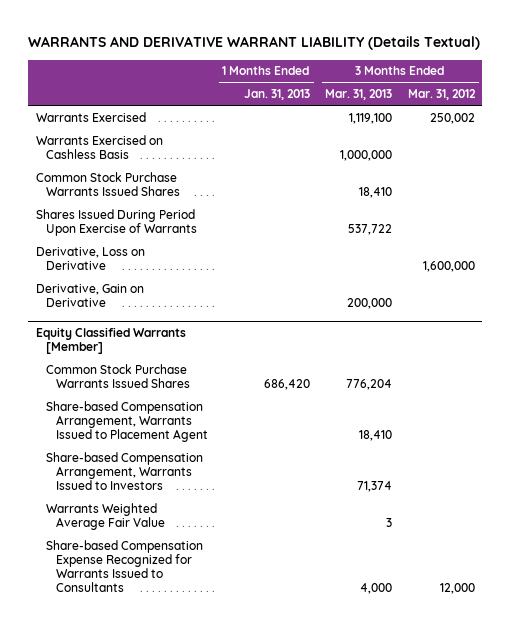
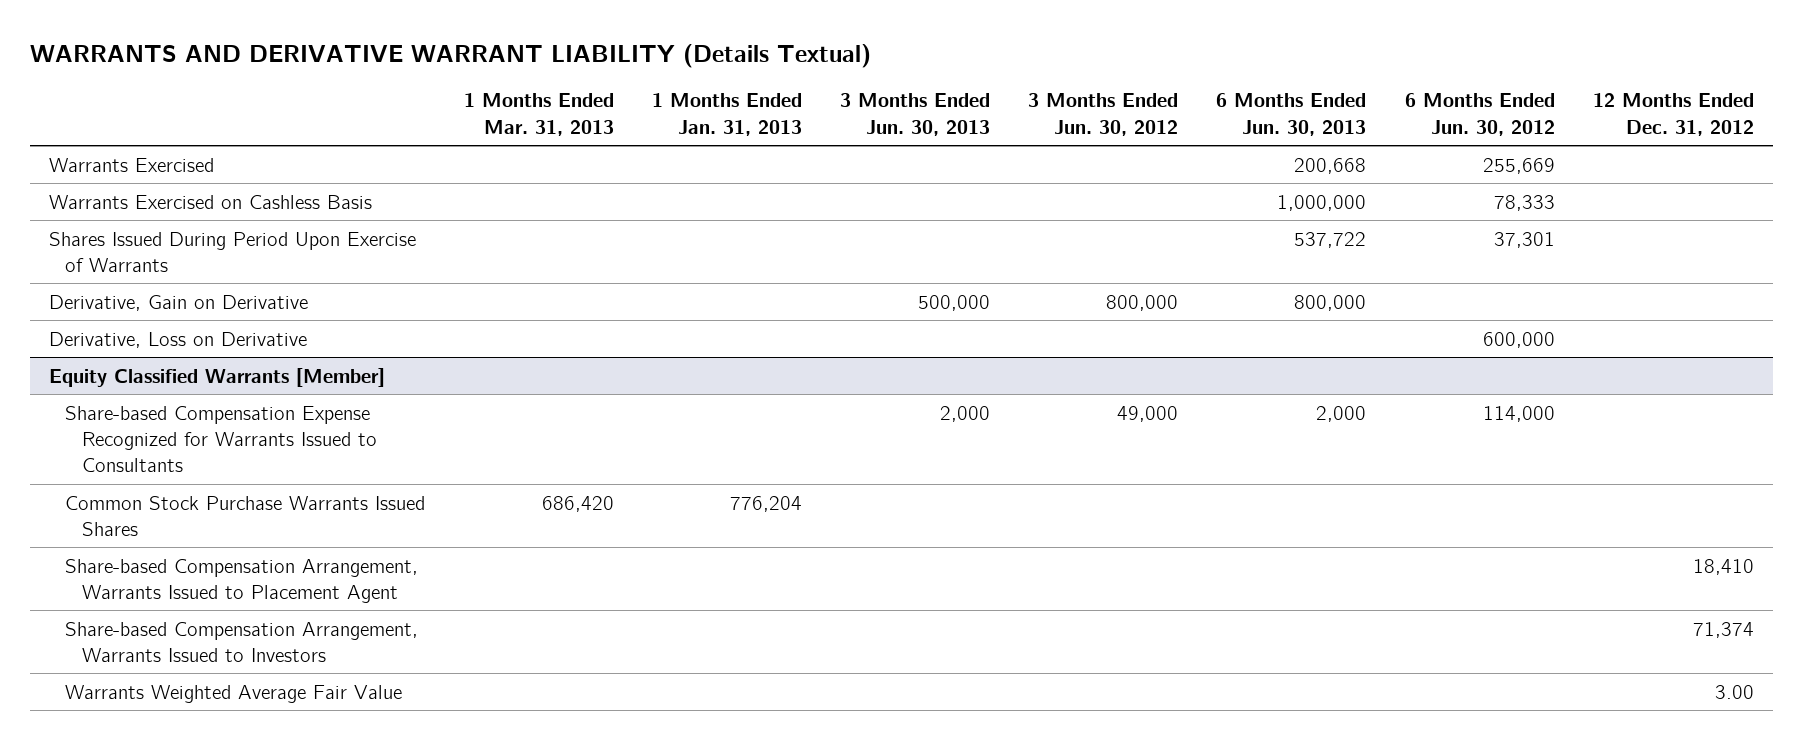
- | 1 Months Ended Jan. 31, 2013 | 3 Months Ended Mar. 31, 2013 | 3 Months Ended Mar. 31, 2012
+ | 1 Months Ended Mar. 31, 2013 | 1 Months Ended Jan. 31, 2013 | 3 Months Ended Jun. 30, 2013 | 3 Months Ended Jun. 30, 2012 | 6 Months Ended Jun. 30, 2013 | 6 Months Ended Jun. 30, 2012 | 12 Months Ended Dec. 31, 2012
- Common Stock Purchase Warrants Issued Shares | | 18,410 |
moved down: Derivative, Loss on Derivative | | | | | | 600,000 |
@ Equity Classified Warrants [Member]
- Common Stock Purchase Warrants Issued Shares | 686,420 | 776,204 |
moved up: Share-based Compensation Expense Recognized for Warrants Issued to Consultants | | | 2,000 | 49,000 | 2,000 | 114,000 |
+ Common Stock Purchase Warrants Issued Shares | 686,420 | 776,204 | | | | |

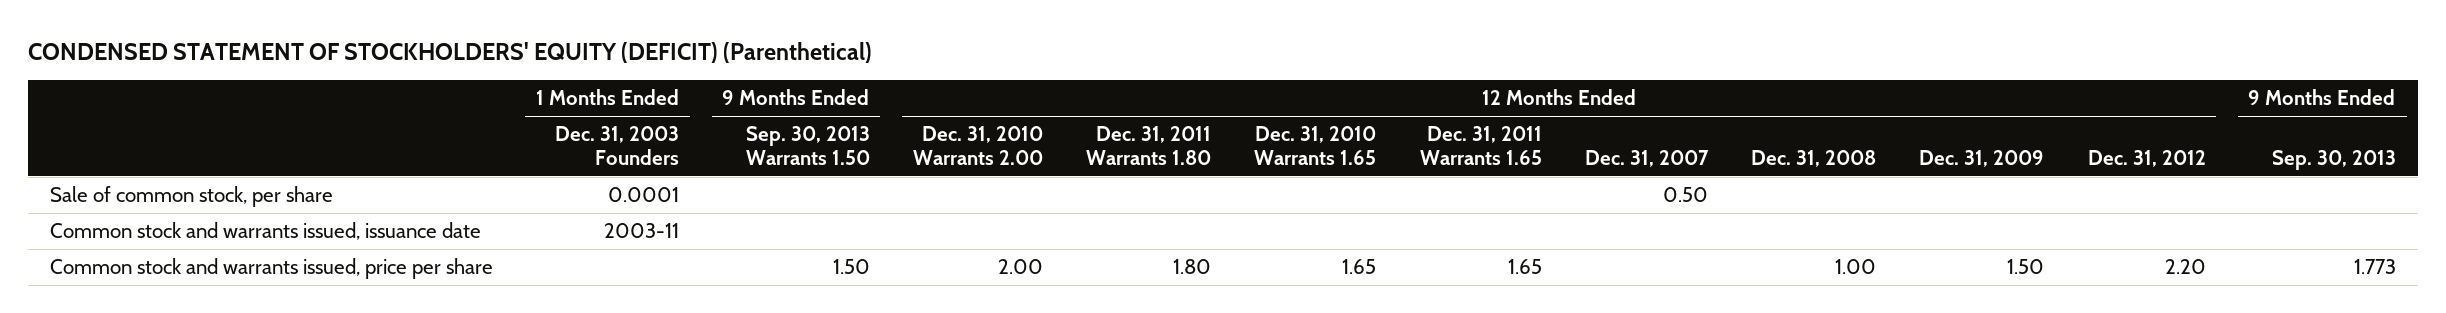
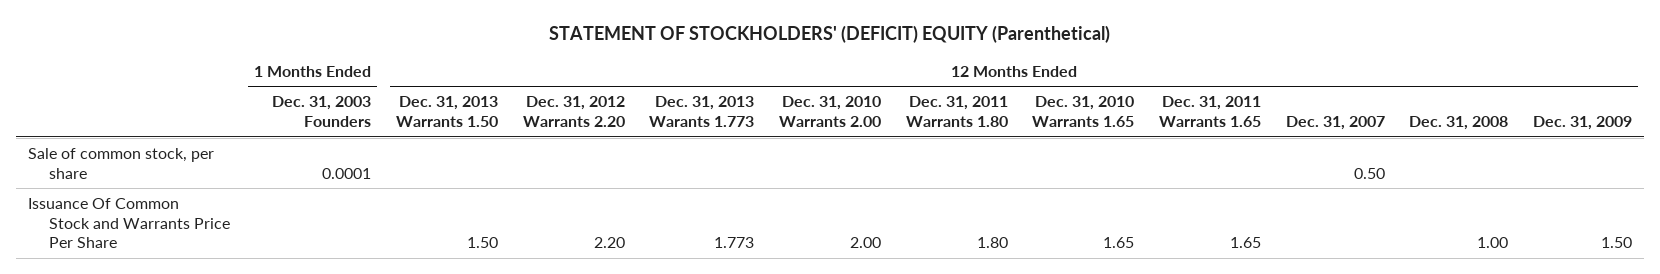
- CONDENSED STATEMENT OF STOCKHOLDERS' EQUITY (DEFICIT) (Parenthetical)
+ STATEMENT OF STOCKHOLDERS' (DEFICIT) EQUITY (Parenthetical)
- | 1 Months Ended Dec. 31, 2003 Founders | 9 Months Ended Sep. 30, 2013 Warrants 1.50 | 12 Months Ended Dec. 31, 2010 Warrants 2.00 | 12 Months Ended Dec. 31, 2011 Warrants 1.80 | 12 Months Ended Dec. 31, 2010 Warrants 1.65 | 12 Months Ended Dec. 31, 2011 Warrants 1.65 | 12 Months Ended Dec. 31, 2007 | 12 Months Ended Dec. 31, 2008 | 12 Months Ended Dec. 31, 2009 | 12 Months Ended Dec. 31, 2012 | 9 Months Ended Sep. 30, 2013
+ | 1 Months Ended Dec. 31, 2003 Founders | 12 Months Ended Dec. 31, 2013 Warrants 1.50 | 12 Months Ended Dec. 31, 2012 Warrants 2.20 | 12 Months Ended Dec. 31, 2013 Warants 1.773 | 12 Months Ended Dec. 31, 2010 Warrants 2.00 | 12 Months Ended Dec. 31, 2011 Warrants 1.80 | 12 Months Ended Dec. 31, 2010 Warrants 1.65 | 12 Months Ended Dec. 31, 2011 Warrants 1.65 | 12 Months Ended Dec. 31, 2007 | 12 Months Ended Dec. 31, 2008 | 12 Months Ended Dec. 31, 2009
- Common stock and warrants issued, issuance date | 2003-11 | | | | | | | | | |
- Common stock and warrants issued, price per share | | 1.50 | 2.00 | 1.80 | 1.65 | 1.65 | | 1.00 | 1.50 | 2.20 | 1.773
+ Issuance Of Common Stock and Warrants Price Per Share | | 1.50 | 2.20 | 1.773 | 2.00 | 1.80 | 1.65 | 1.65 | | 1.00 | 1.50

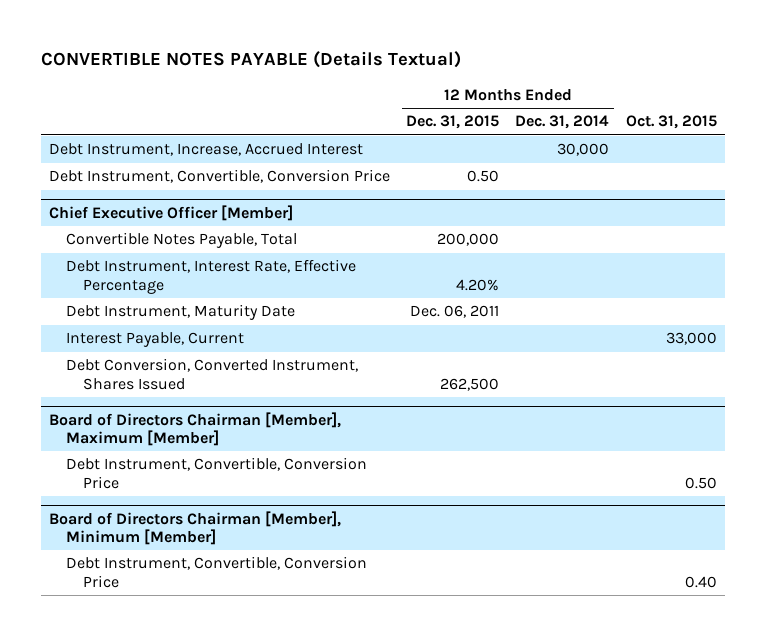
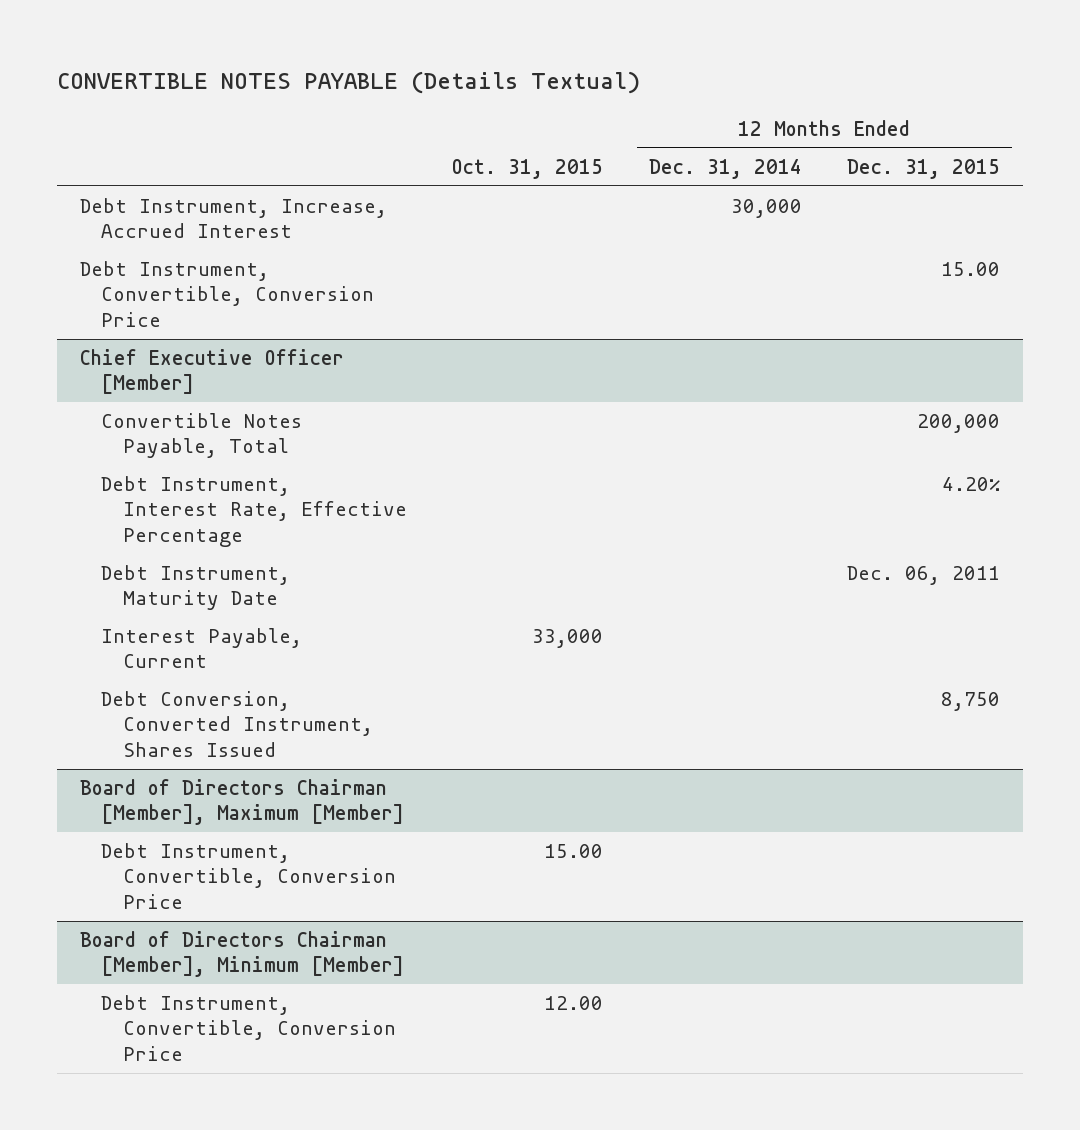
- | 12 Months Ended Dec. 31, 2015 | 12 Months Ended Dec. 31, 2014 | Oct. 31, 2015
+ | Oct. 31, 2015 | 12 Months Ended Dec. 31, 2014 | 12 Months Ended Dec. 31, 2015
- Debt Instrument, Convertible, Conversion Price | 0.50 | |
+ Debt Instrument, Convertible, Conversion Price | | | 15.00
@ Chief Executive Officer [Member]
- Debt Conversion, Converted Instrument, Shares Issued | 262,500 | |
+ Debt Conversion, Converted Instrument, Shares Issued | | | 8,750
@ Board of Directors Chairman [Member], Maximum [Member]
- Debt Instrument, Convertible, Conversion Price | | | 0.50
+ Debt Instrument, Convertible, Conversion Price | 15.00 | |
@ Board of Directors Chairman [Member], Minimum [Member]
- Debt Instrument, Convertible, Conversion Price | | | 0.40
+ Debt Instrument, Convertible, Conversion Price | 12.00 | |

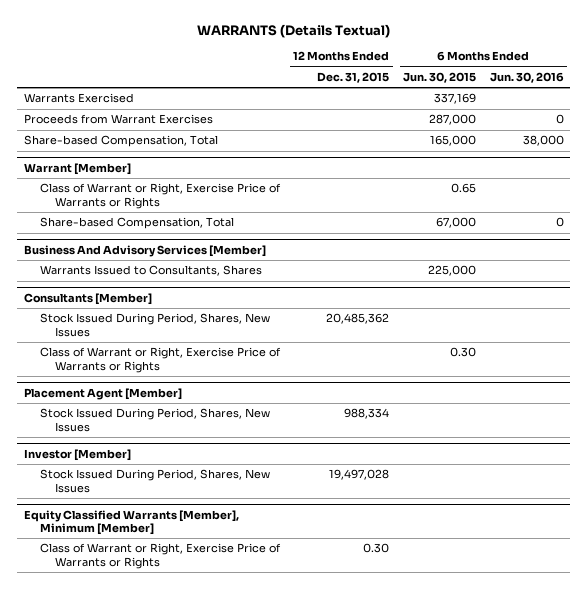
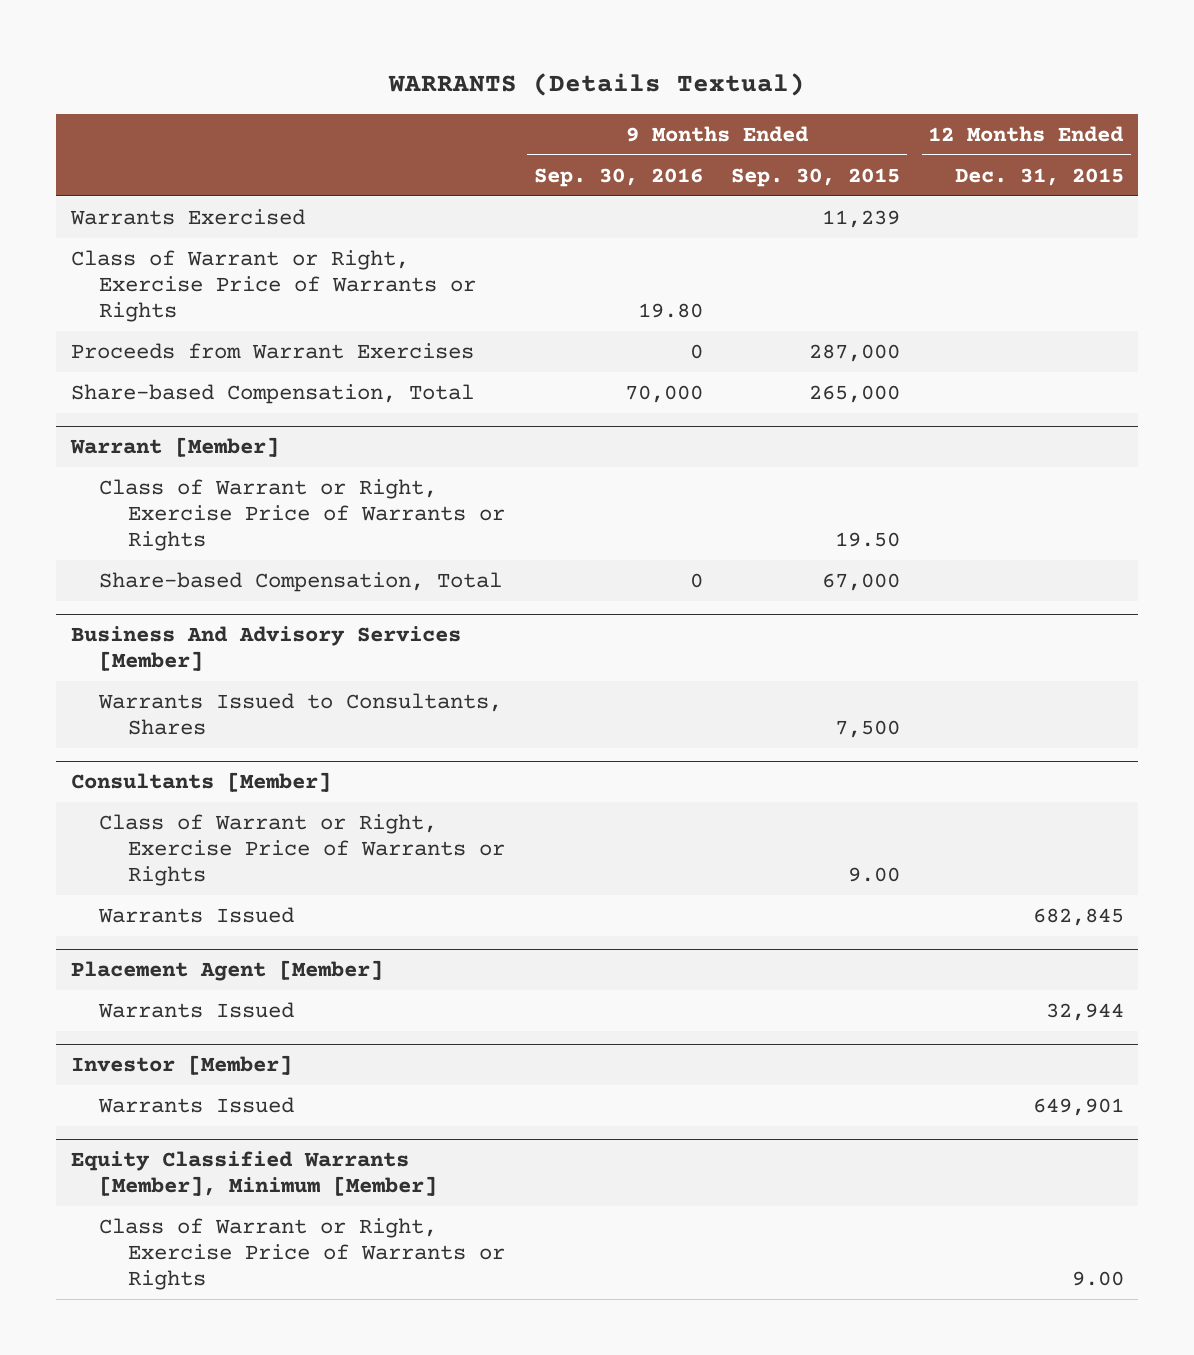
- | 12 Months Ended Dec. 31, 2015 | 6 Months Ended Jun. 30, 2015 | 6 Months Ended Jun. 30, 2016
+ | 9 Months Ended Sep. 30, 2016 | 9 Months Ended Sep. 30, 2015 | 12 Months Ended Dec. 31, 2015
+ Class of Warrant or Right, Exercise Price of Warrants or Rights | 19.80 | |
@ Consultants [Member]
- Stock Issued During Period, Shares, New Issues | 20,485,362 | |
+ Warrants Issued | | | 682,845
@ Placement Agent [Member]
- Stock Issued During Period, Shares, New Issues | 988,334 | |
+ Warrants Issued | | | 32,944
@ Investor [Member]
- Stock Issued During Period, Shares, New Issues | 19,497,028 | |
+ Warrants Issued | | | 649,901
@ Equity Classified Warrants [Member], Minimum [Member]
- Class of Warrant or Right, Exercise Price of Warrants or Rights | 0.30 | |
+ Class of Warrant or Right, Exercise Price of Warrants or Rights | | | 9.00

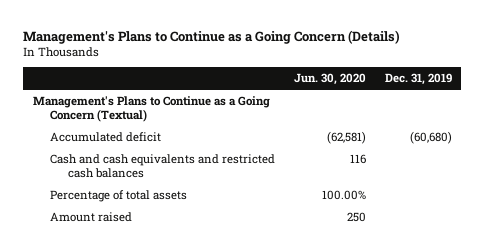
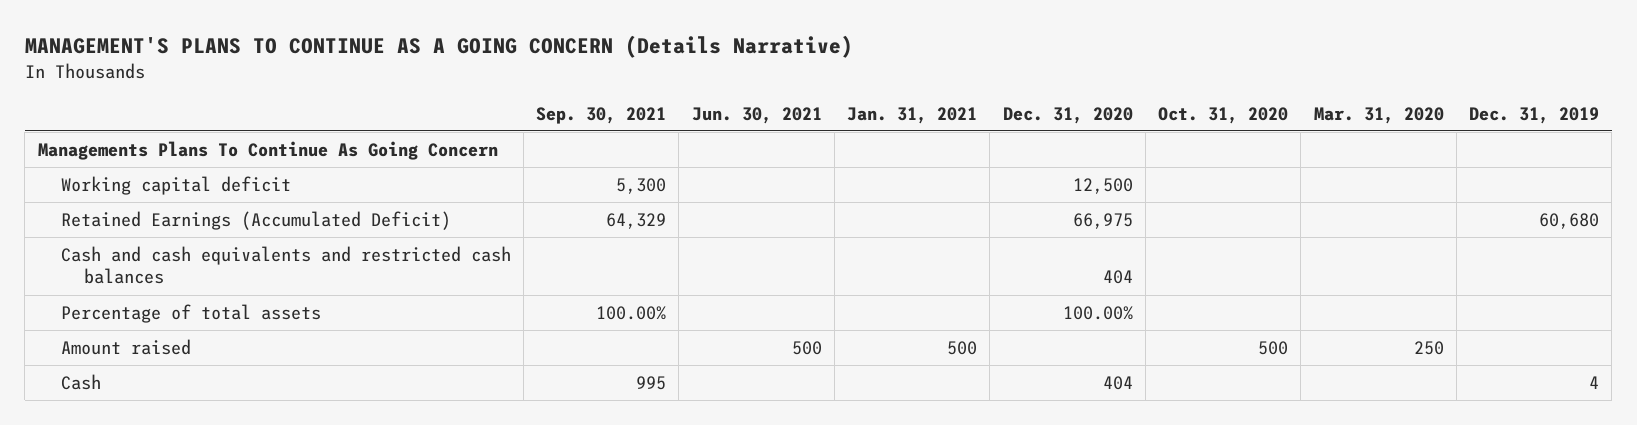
- Management's Plans to Continue as a Going Concern (Details)
+ MANAGEMENT'S PLANS TO CONTINUE AS A GOING CONCERN (Details Narrative)
- | Jun. 30, 2020 | Dec. 31, 2019
+ | Sep. 30, 2021 | Jun. 30, 2021 | Jan. 31, 2021 | Dec. 31, 2020 | Oct. 31, 2020 | Mar. 31, 2020 | Dec. 31, 2019
- Management's Plans to Continue as a Going Concern (Textual)
- Accumulated deficit | (62,581) | (60,680)
+ Managements Plans To Continue As Going Concern
+ Working capital deficit | 5,300 | | | 12,500 | | |
+ Retained Earnings (Accumulated Deficit) | 64,329 | | | 66,975 | | | 60,680
+ Cash | 995 | | | 404 | | | 4

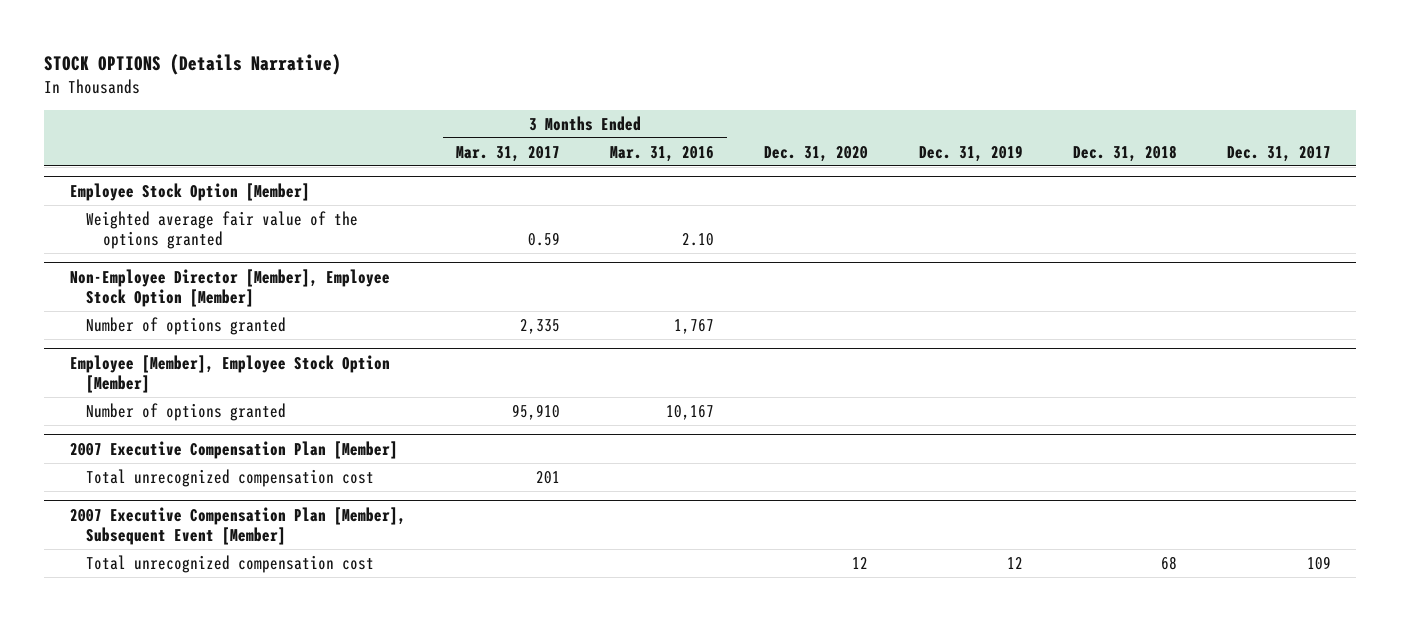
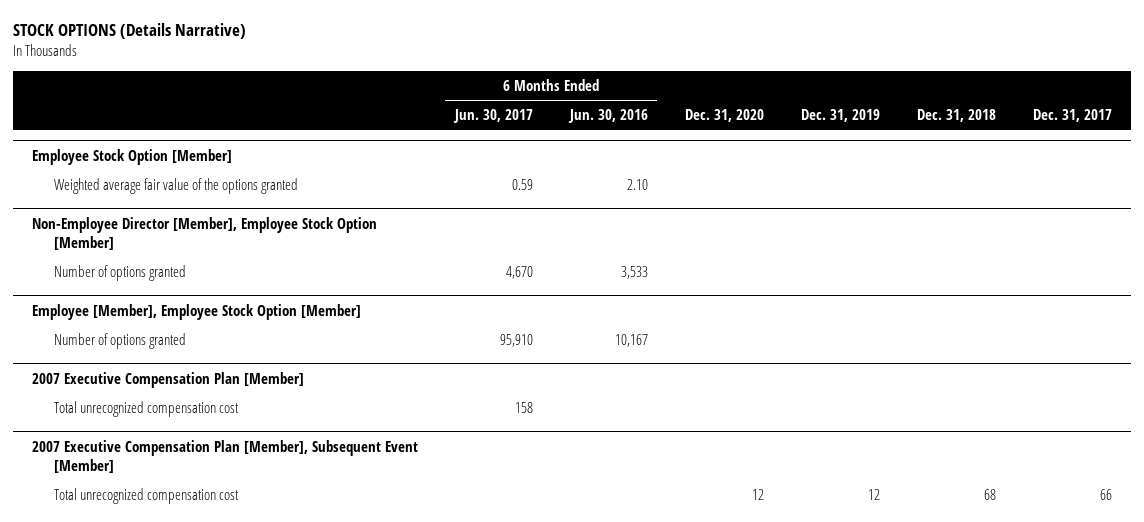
- | 3 Months Ended Mar. 31, 2017 | 3 Months Ended Mar. 31, 2016 | Dec. 31, 2020 | Dec. 31, 2019 | Dec. 31, 2018 | Dec. 31, 2017
+ | 6 Months Ended Jun. 30, 2017 | 6 Months Ended Jun. 30, 2016 | Dec. 31, 2020 | Dec. 31, 2019 | Dec. 31, 2018 | Dec. 31, 2017
@ 2007 Executive Compensation Plan [Member], Subsequent Event [Member]
- Total unrecognized compensation cost | | | 12 | 12 | 68 | 109
+ Total unrecognized compensation cost | | | 12 | 12 | 68 | 66

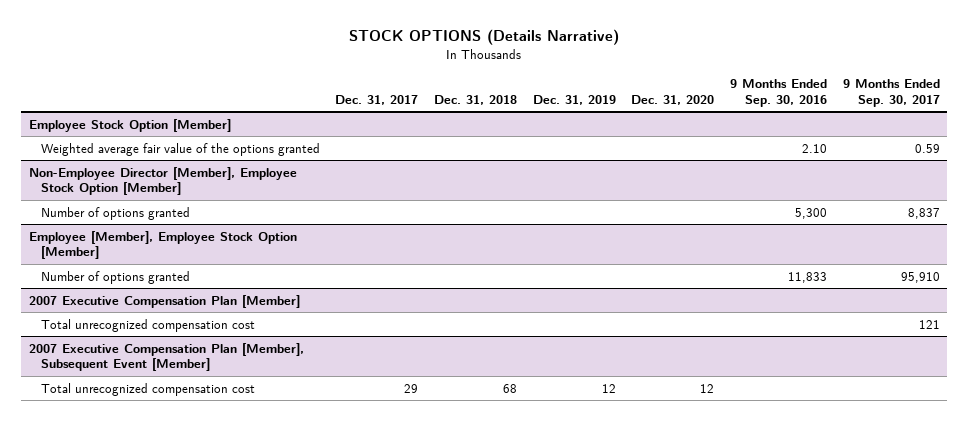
- | 6 Months Ended Jun. 30, 2017 | 6 Months Ended Jun. 30, 2016 | Dec. 31, 2020 | Dec. 31, 2019 | Dec. 31, 2018 | Dec. 31, 2017
+ | Dec. 31, 2017 | Dec. 31, 2018 | Dec. 31, 2019 | Dec. 31, 2020 | 9 Months Ended Sep. 30, 2016 | 9 Months Ended Sep. 30, 2017
@ 2007 Executive Compensation Plan [Member], Subsequent Event [Member]
- Total unrecognized compensation cost | | | 12 | 12 | 68 | 66
+ Total unrecognized compensation cost | 29 | 68 | 12 | 12 | |

